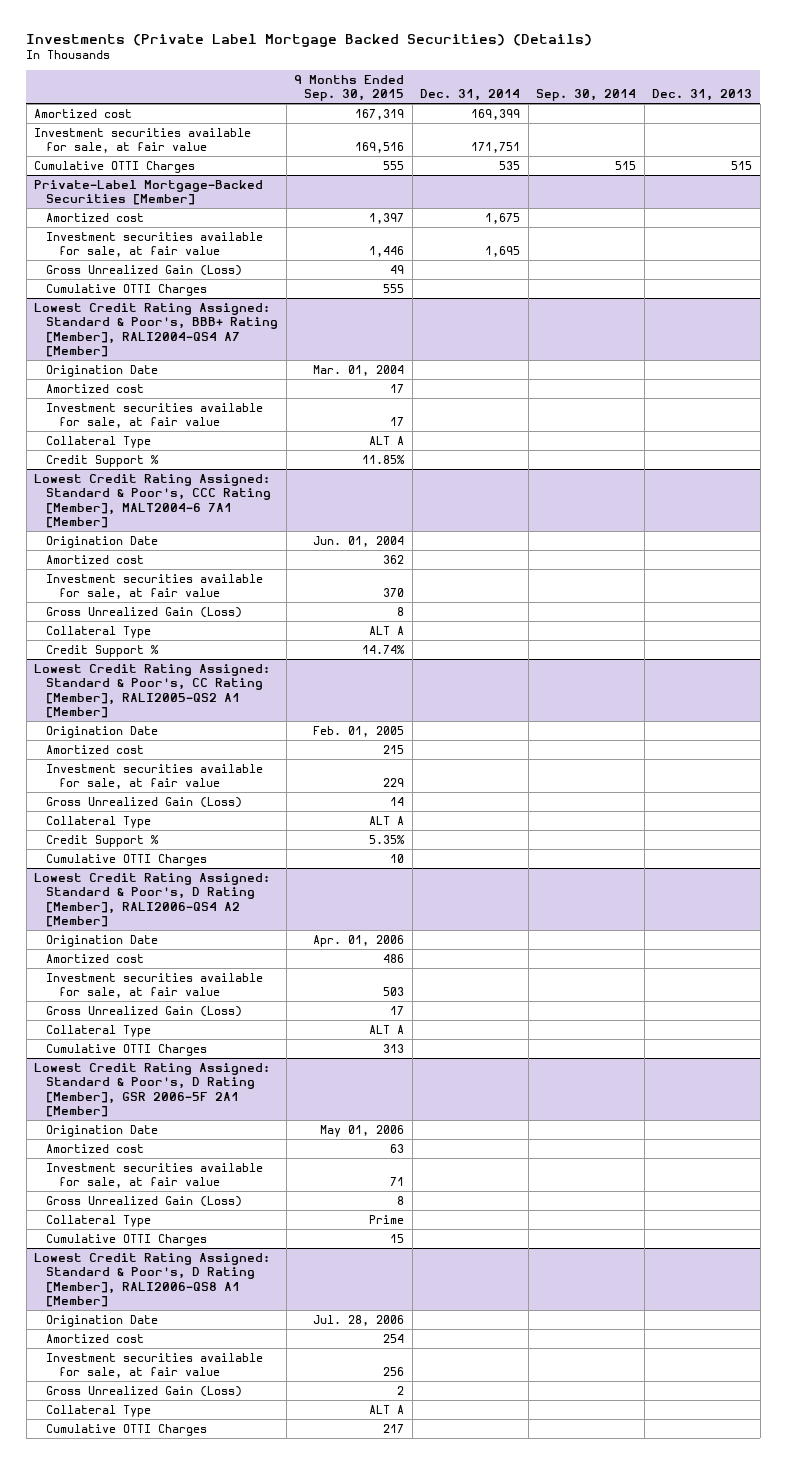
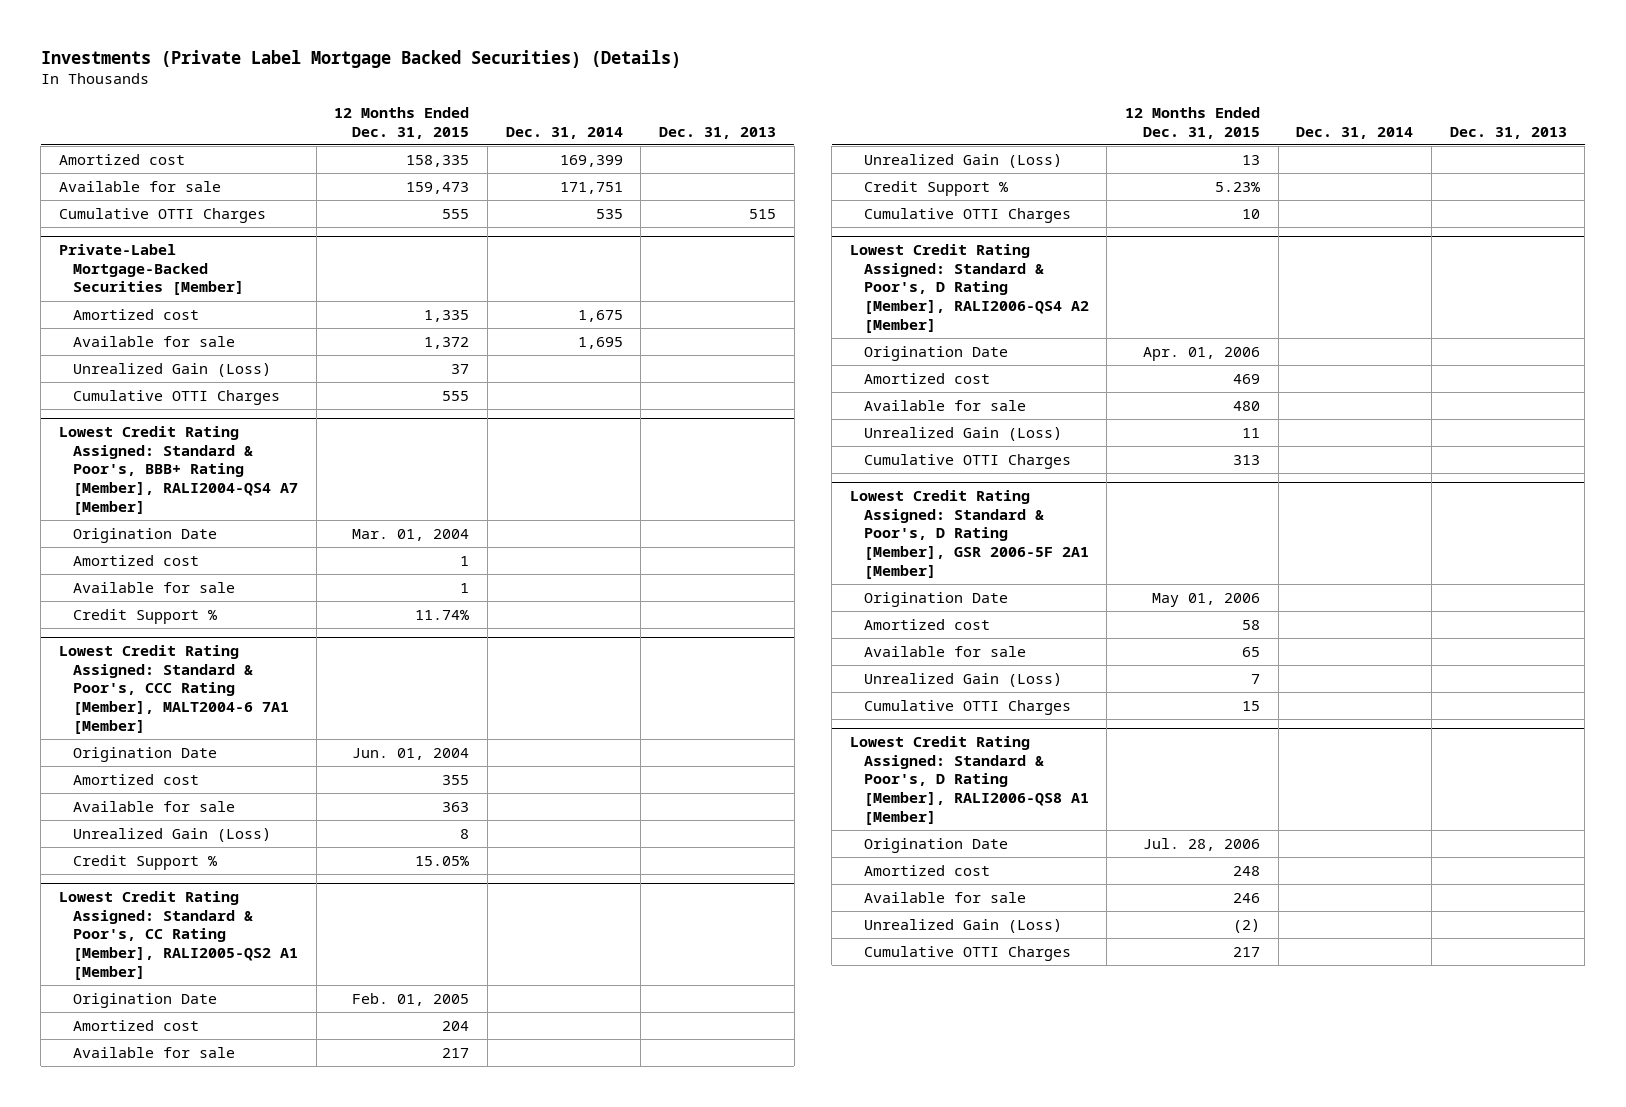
- | 9 Months Ended Sep. 30, 2015 | Dec. 31, 2014 | Sep. 30, 2014 | Dec. 31, 2013
+ | 12 Months Ended Dec. 31, 2015 | Dec. 31, 2014 | Dec. 31, 2013
- Investment securities available for sale, at fair value | 169,516 | 171,751 | |
+ Available for sale | 159,473 | 171,751 |
@ Private-Label Mortgage-Backed Securities [Member]
- Investment securities available for sale, at fair value | 1,446 | 1,695 | |
- Gross Unrealized Gain (Loss) | 49 | | |
+ Available for sale | 1,372 | 1,695 |
+ Unrealized Gain (Loss) | 37 | |
@ Lowest Credit Rating Assigned: Standard & Poor's, BBB+ Rating [Member], RALI2004-QS4 A7 [Member]
- Investment securities available for sale, at fair value | 17 | | |
- Collateral Type | ALT A | | |
+ Available for sale | 1 | |
@ Lowest Credit Rating Assigned: Standard & Poor's, CCC Rating [Member], MALT2004-6 7A1 [Member]
- Investment securities available for sale, at fair value | 370 | | |
- Gross Unrealized Gain (Loss) | 8 | | |
- Collateral Type | ALT A | | |
+ Available for sale | 363 | |
+ Unrealized Gain (Loss) | 8 | |
@ Lowest Credit Rating Assigned: Standard & Poor's, CC Rating [Member], RALI2005-QS2 A1 [Member]
- Investment securities available for sale, at fair value | 229 | | |
- Gross Unrealized Gain (Loss) | 14 | | |
- Collateral Type | ALT A | | |
+ Available for sale | 217 | |
+ Unrealized Gain (Loss) | 13 | |
@ Lowest Credit Rating Assigned: Standard & Poor's, D Rating [Member], RALI2006-QS4 A2 [Member]
- Investment securities available for sale, at fair value | 503 | | |
- Gross Unrealized Gain (Loss) | 17 | | |
- Collateral Type | ALT A | | |
+ Available for sale | 480 | |
+ Unrealized Gain (Loss) | 11 | |
@ Lowest Credit Rating Assigned: Standard & Poor's, D Rating [Member], GSR 2006-5F 2A1 [Member]
- Investment securities available for sale, at fair value | 71 | | |
- Gross Unrealized Gain (Loss) | 8 | | |
- Collateral Type | Prime | | |
+ Available for sale | 65 | |
+ Unrealized Gain (Loss) | 7 | |
@ Lowest Credit Rating Assigned: Standard & Poor's, D Rating [Member], RALI2006-QS8 A1 [Member]
- Investment securities available for sale, at fair value | 256 | | |
- Gross Unrealized Gain (Loss) | 2 | | |
- Collateral Type | ALT A | | |
+ Available for sale | 246 | |
+ Unrealized Gain (Loss) | (2) | |

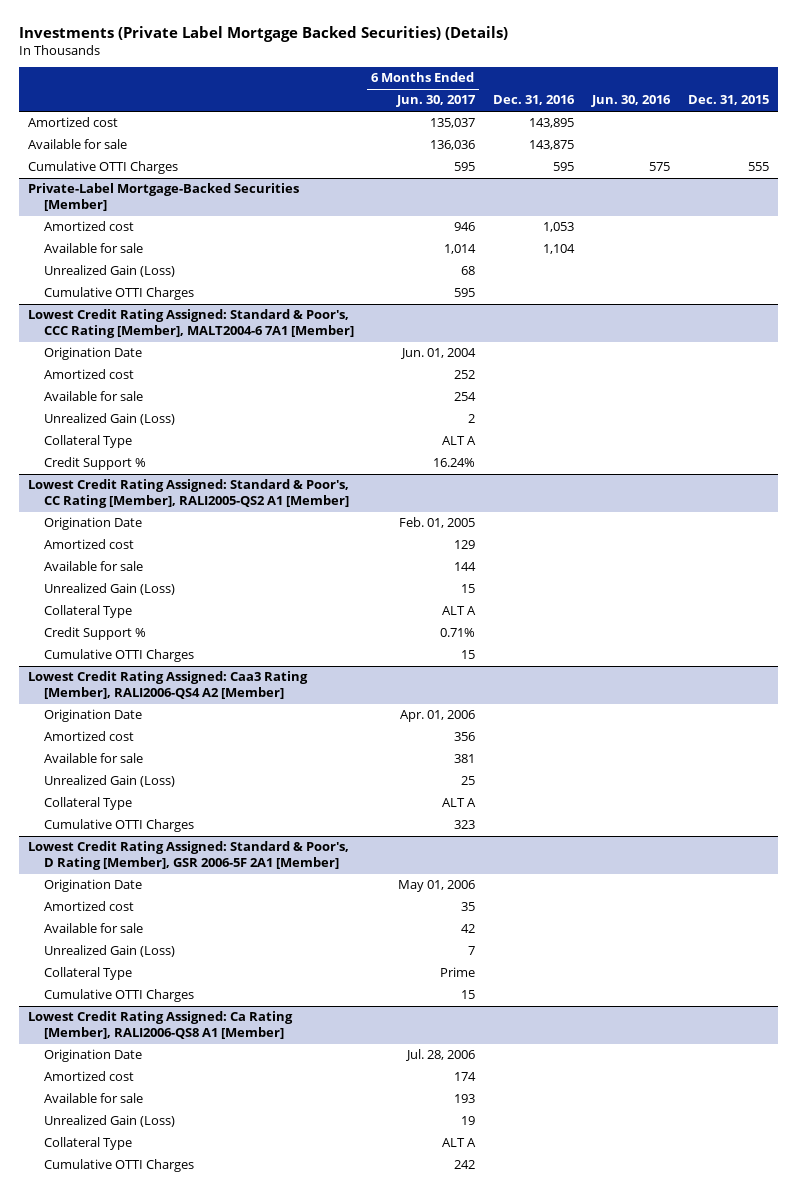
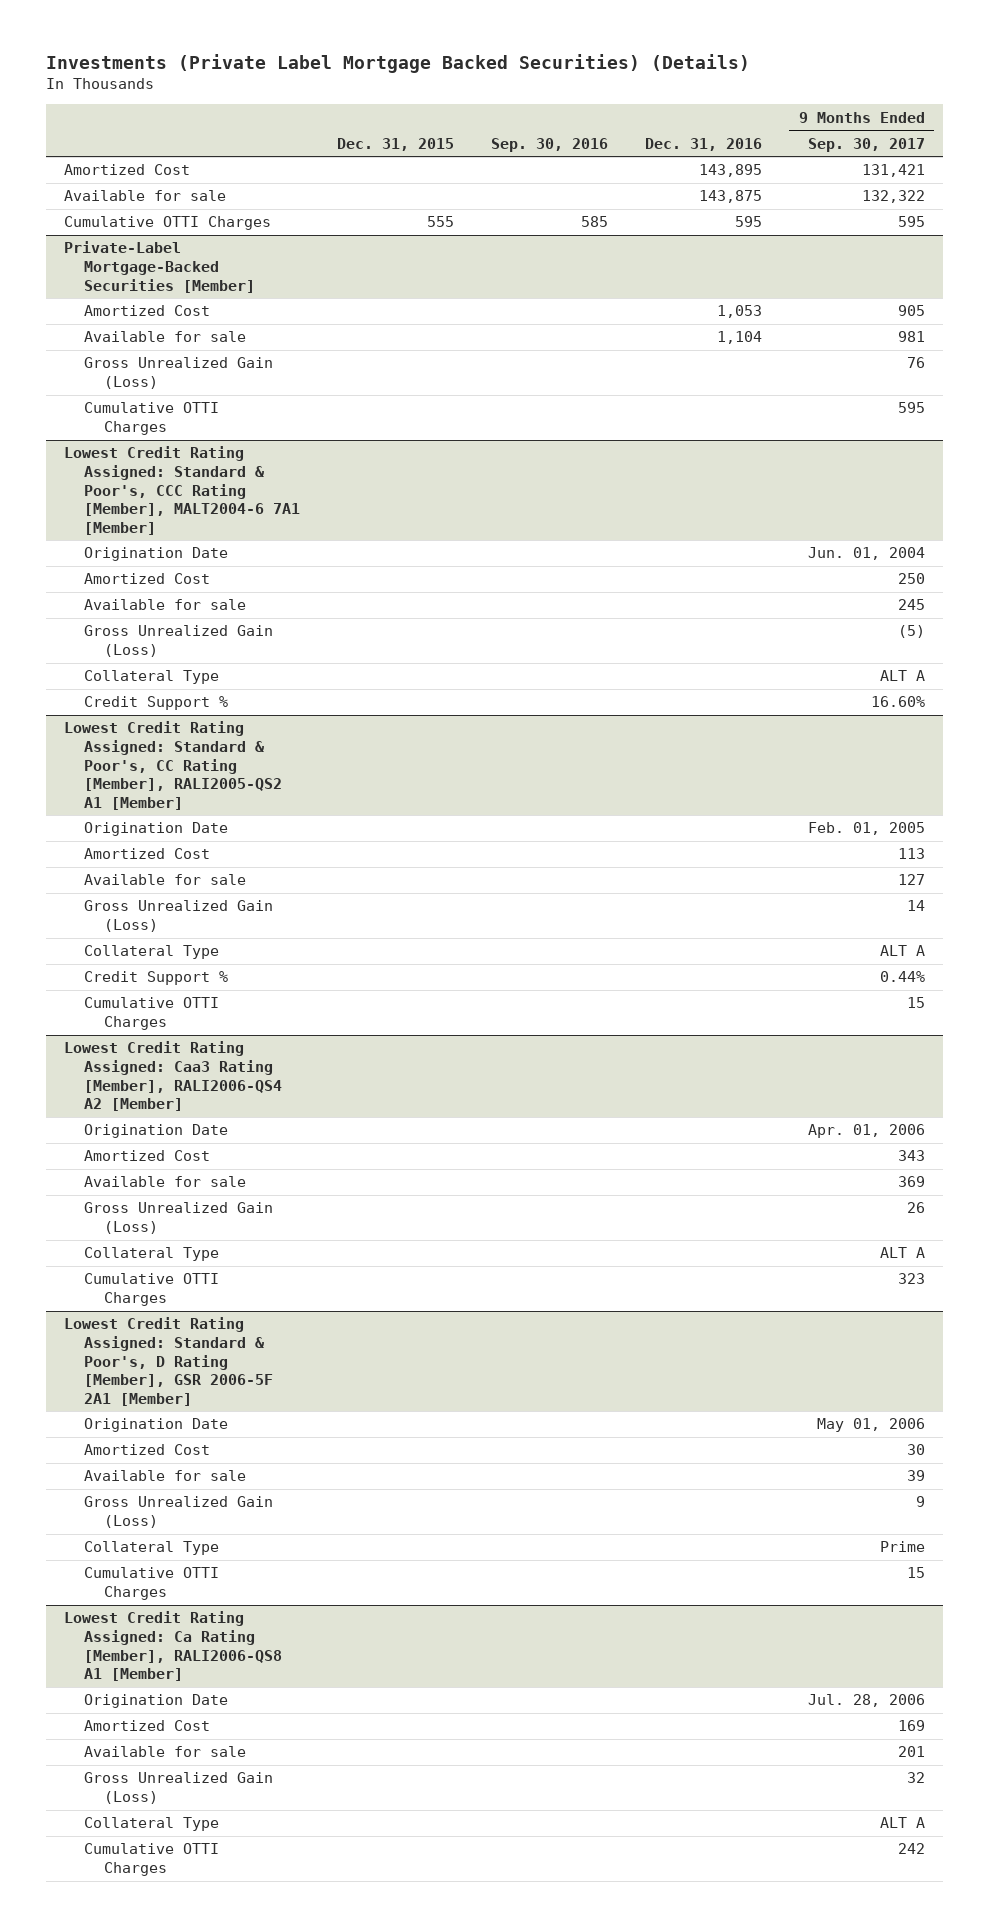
- | 6 Months Ended Jun. 30, 2017 | Dec. 31, 2016 | Jun. 30, 2016 | Dec. 31, 2015
+ | Dec. 31, 2015 | Sep. 30, 2016 | Dec. 31, 2016 | 9 Months Ended Sep. 30, 2017
- Amortized cost | 135,037 | 143,895 | |
+ Amortized Cost | | | 143,895 | 131,421
@ Private-Label Mortgage-Backed Securities [Member]
- Amortized cost | 946 | 1,053 | |
+ Amortized Cost | | | 1,053 | 905
- Unrealized Gain (Loss) | 68 | | |
+ Gross Unrealized Gain (Loss) | | | | 76
@ Lowest Credit Rating Assigned: Standard & Poor's, CCC Rating [Member], MALT2004-6 7A1 [Member]
- Amortized cost | 252 | | |
+ Amortized Cost | | | | 250
- Unrealized Gain (Loss) | 2 | | |
+ Gross Unrealized Gain (Loss) | | | | (5)
@ Lowest Credit Rating Assigned: Standard & Poor's, CC Rating [Member], RALI2005-QS2 A1 [Member]
- Amortized cost | 129 | | |
+ Amortized Cost | | | | 113
- Unrealized Gain (Loss) | 15 | | |
+ Gross Unrealized Gain (Loss) | | | | 14
@ Lowest Credit Rating Assigned: Caa3 Rating [Member], RALI2006-QS4 A2 [Member]
- Amortized cost | 356 | | |
+ Amortized Cost | | | | 343
- Unrealized Gain (Loss) | 25 | | |
+ Gross Unrealized Gain (Loss) | | | | 26
@ Lowest Credit Rating Assigned: Standard & Poor's, D Rating [Member], GSR 2006-5F 2A1 [Member]
- Amortized cost | 35 | | |
+ Amortized Cost | | | | 30
- Unrealized Gain (Loss) | 7 | | |
+ Gross Unrealized Gain (Loss) | | | | 9
@ Lowest Credit Rating Assigned: Ca Rating [Member], RALI2006-QS8 A1 [Member]
- Amortized cost | 174 | | |
+ Amortized Cost | | | | 169
- Unrealized Gain (Loss) | 19 | | |
+ Gross Unrealized Gain (Loss) | | | | 32

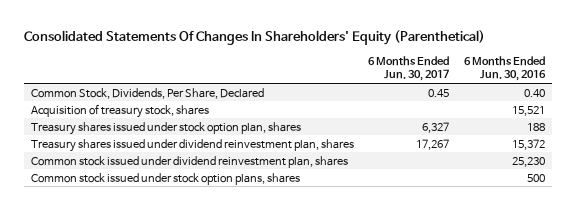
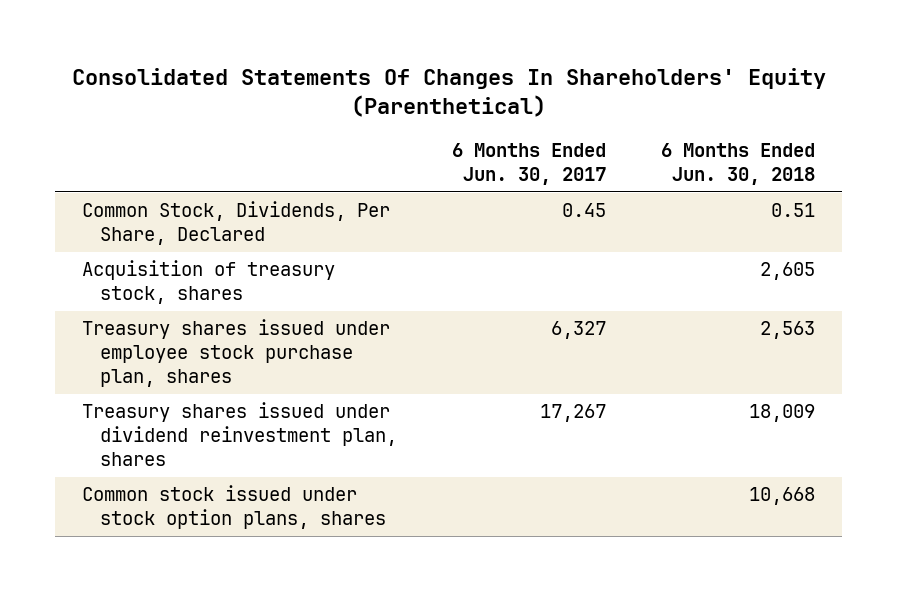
- | 6 Months Ended Jun. 30, 2017 | 6 Months Ended Jun. 30, 2016
+ | 6 Months Ended Jun. 30, 2017 | 6 Months Ended Jun. 30, 2018
- Treasury shares issued under stock option plan, shares | 6,327 | 188
+ Treasury shares issued under employee stock purchase plan, shares | 6,327 | 2,563
- Common stock issued under dividend reinvestment plan, shares | | 25,230

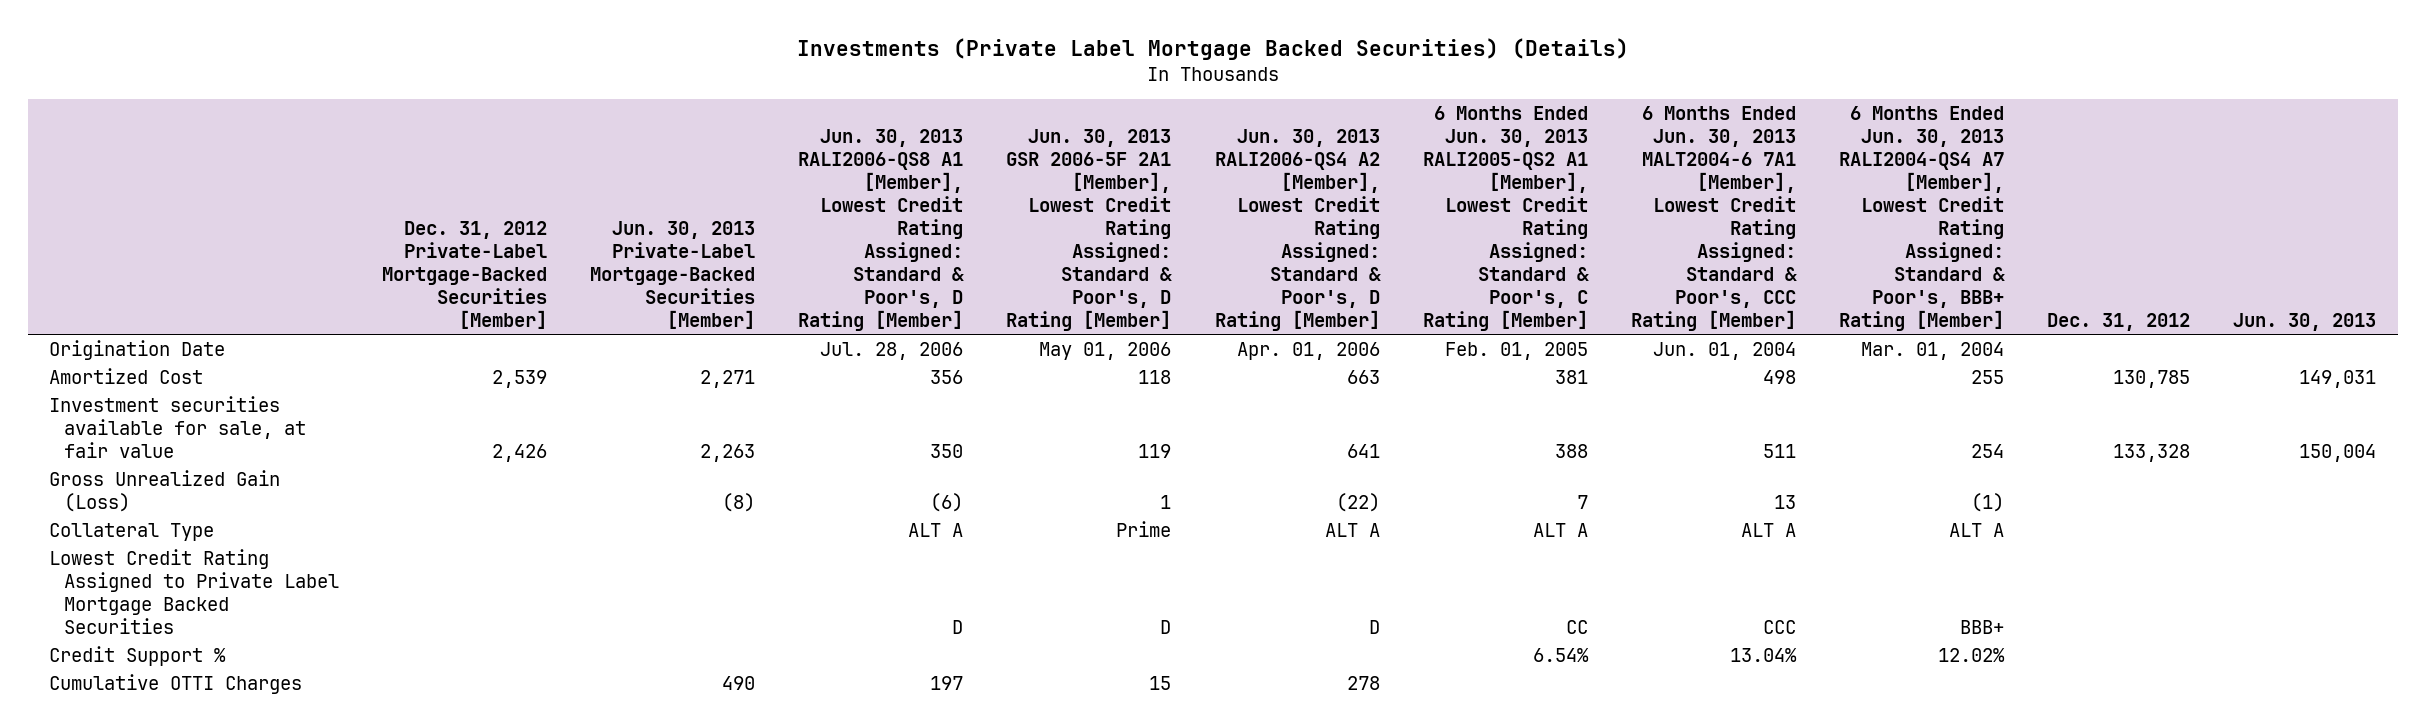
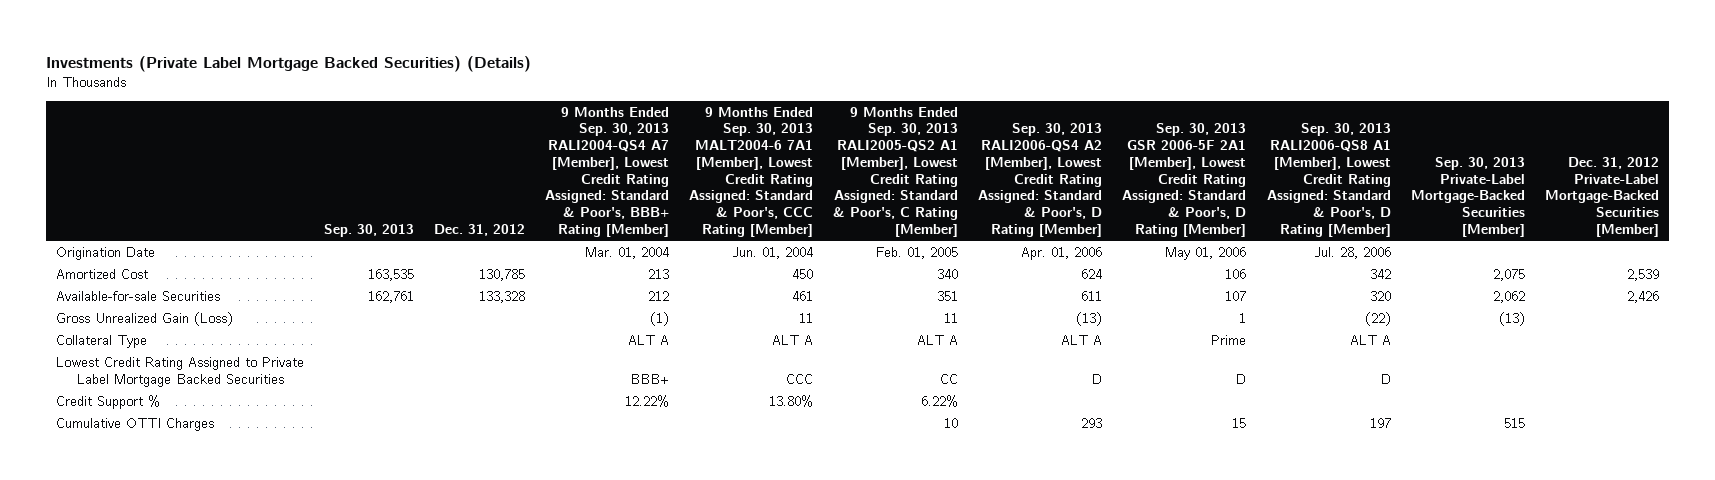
- | Dec. 31, 2012 Private-Label Mortgage-Backed Securities [Member] | Jun. 30, 2013 Private-Label Mortgage-Backed Securities [Member] | Jun. 30, 2013 RALI2006-QS8 A1 [Member], Lowest Credit Rating Assigned: Standard & Poor's, D Rating [Member] | Jun. 30, 2013 GSR 2006-5F 2A1 [Member], Lowest Credit Rating Assigned: Standard & Poor's, D Rating [Member] | Jun. 30, 2013 RALI2006-QS4 A2 [Member], Lowest Credit Rating Assigned: Standard & Poor's, D Rating [Member] | 6 Months Ended Jun. 30, 2013 RALI2005-QS2 A1 [Member], Lowest Credit Rating Assigned: Standard & Poor's, C Rating [Member] | 6 Months Ended Jun. 30, 2013 MALT2004-6 7A1 [Member], Lowest Credit Rating Assigned: Standard & Poor's, CCC Rating [Member] | 6 Months Ended Jun. 30, 2013 RALI2004-QS4 A7 [Member], Lowest Credit Rating Assigned: Standard & Poor's, BBB+ Rating [Member] | Dec. 31, 2012 | Jun. 30, 2013
+ | Sep. 30, 2013 | Dec. 31, 2012 | 9 Months Ended Sep. 30, 2013 RALI2004-QS4 A7 [Member], Lowest Credit Rating Assigned: Standard & Poor's, BBB+ Rating [Member] | 9 Months Ended Sep. 30, 2013 MALT2004-6 7A1 [Member], Lowest Credit Rating Assigned: Standard & Poor's, CCC Rating [Member] | 9 Months Ended Sep. 30, 2013 RALI2005-QS2 A1 [Member], Lowest Credit Rating Assigned: Standard & Poor's, C Rating [Member] | Sep. 30, 2013 RALI2006-QS4 A2 [Member], Lowest Credit Rating Assigned: Standard & Poor's, D Rating [Member] | Sep. 30, 2013 GSR 2006-5F 2A1 [Member], Lowest Credit Rating Assigned: Standard & Poor's, D Rating [Member] | Sep. 30, 2013 RALI2006-QS8 A1 [Member], Lowest Credit Rating Assigned: Standard & Poor's, D Rating [Member] | Sep. 30, 2013 Private-Label Mortgage-Backed Securities [Member] | Dec. 31, 2012 Private-Label Mortgage-Backed Securities [Member]
- Investment securities available for sale, at fair value | 2,426 | 2,263 | 350 | 119 | 641 | 388 | 511 | 254 | 133,328 | 150,004
+ Available-for-sale Securities | 162,761 | 133,328 | 212 | 461 | 351 | 611 | 107 | 320 | 2,062 | 2,426

